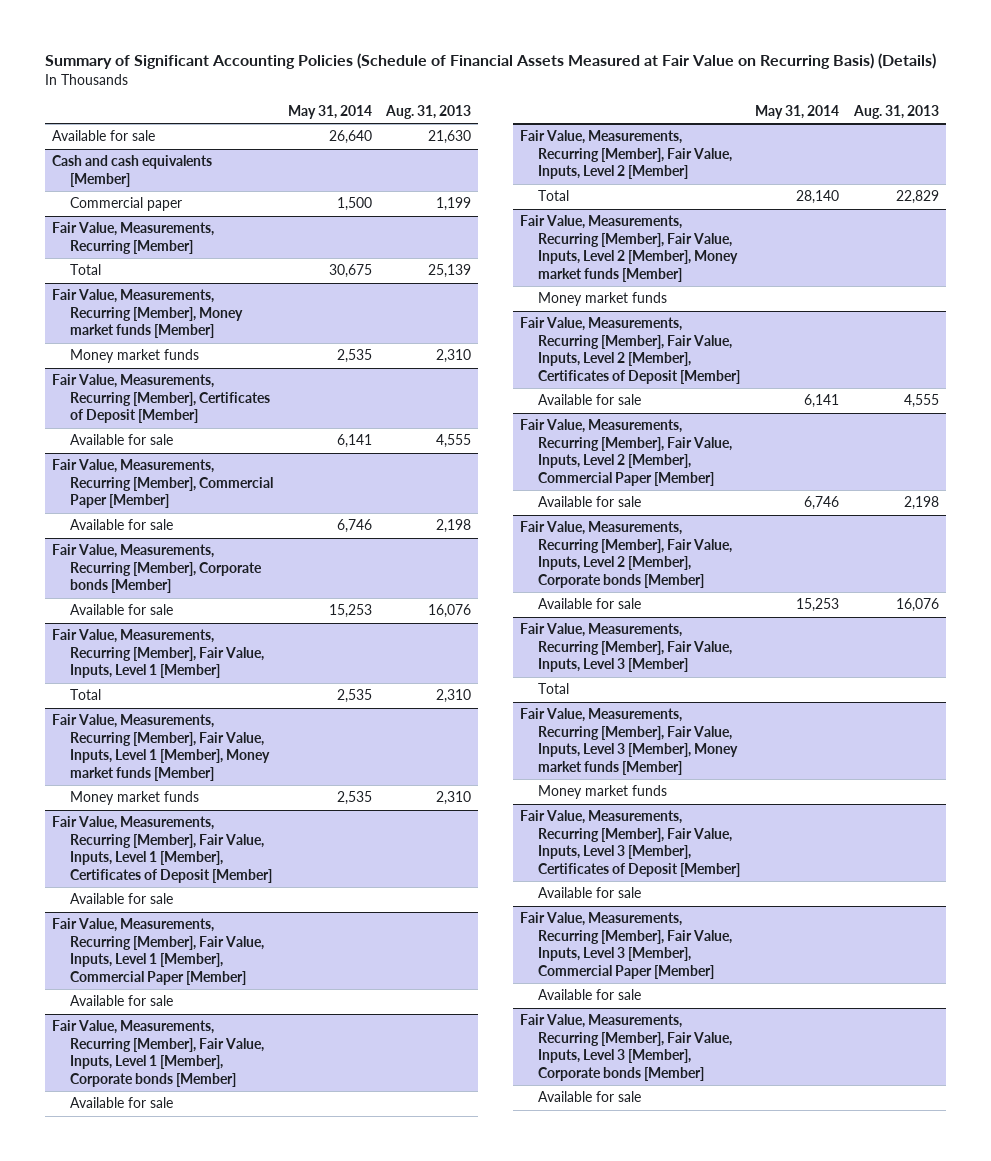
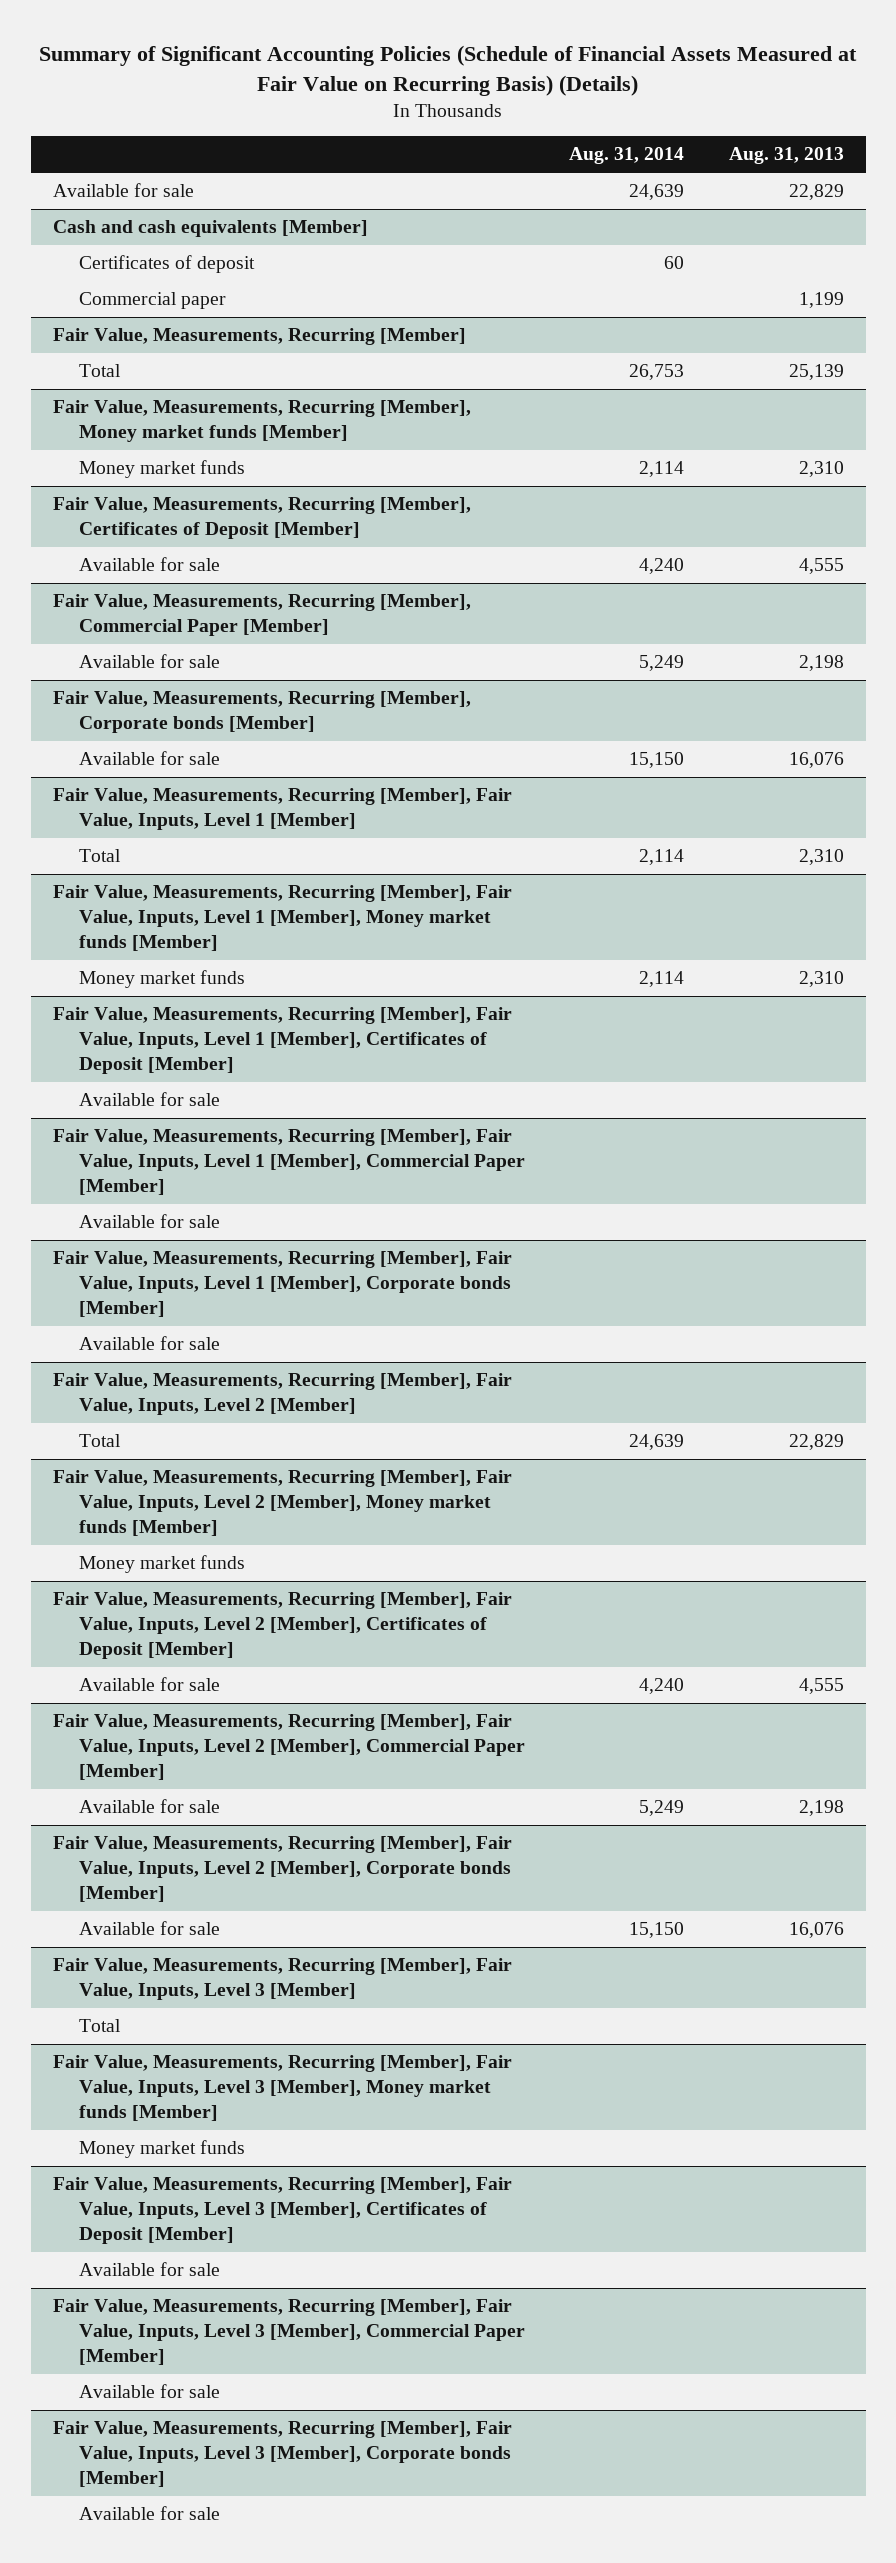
- | May 31, 2014 | Aug. 31, 2013
+ | Aug. 31, 2014 | Aug. 31, 2013
- Available for sale | 26,640 | 21,630
+ Available for sale | 24,639 | 22,829
@ Cash and cash equivalents [Member]
+ Certificates of deposit | 60 |

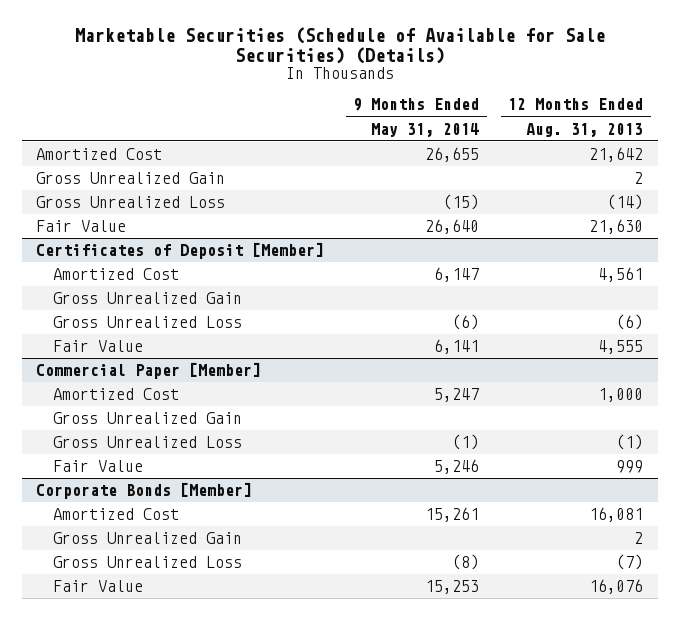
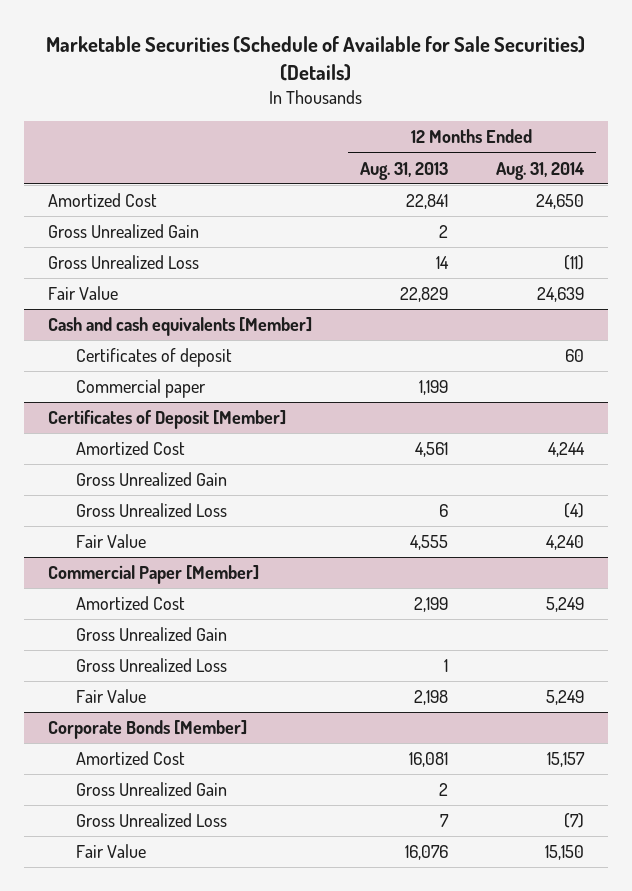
- | 9 Months Ended May 31, 2014 | 12 Months Ended Aug. 31, 2013
+ | 12 Months Ended Aug. 31, 2013 | 12 Months Ended Aug. 31, 2014
- Amortized Cost | 26,655 | 21,642
+ Amortized Cost | 22,841 | 24,650
- Gross Unrealized Loss | (15) | (14)
- Fair Value | 26,640 | 21,630
+ Gross Unrealized Loss | 14 | (11)
+ Fair Value | 22,829 | 24,639
+ Cash and cash equivalents [Member]
+ Certificates of deposit | | 60
+ Commercial paper | 1,199 |
@ Certificates of Deposit [Member]
- Gross Unrealized Loss | (6) | (6)
+ Gross Unrealized Loss | 6 | (4)
@ Commercial Paper [Member]
- Amortized Cost | 5,247 | 1,000
+ Amortized Cost | 2,199 | 5,249
- Gross Unrealized Loss | (1) | (1)
- Fair Value | 5,246 | 999
+ Gross Unrealized Loss | 1 |
+ Fair Value | 2,198 | 5,249
@ Corporate Bonds [Member]
- Gross Unrealized Loss | (8) | (7)
+ Gross Unrealized Loss | 7 | (7)

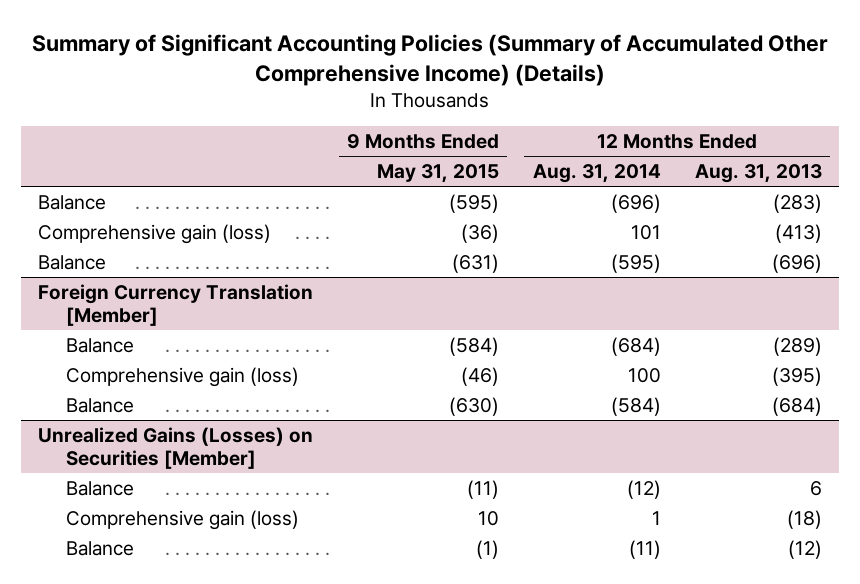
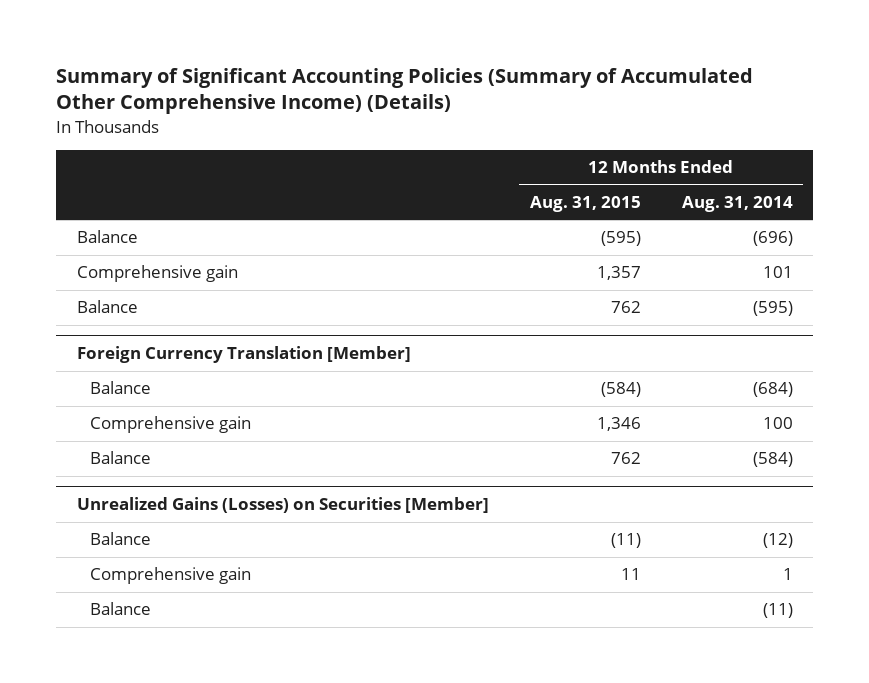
- | 9 Months Ended May 31, 2015 | 12 Months Ended Aug. 31, 2014 | 12 Months Ended Aug. 31, 2013
+ | 12 Months Ended Aug. 31, 2015 | 12 Months Ended Aug. 31, 2014
- Comprehensive gain (loss) | (36) | 101 | (413)
+ Comprehensive gain | 1,357 | 101
@ Foreign Currency Translation [Member]
- Comprehensive gain (loss) | (46) | 100 | (395)
+ Comprehensive gain | 1,346 | 100
@ Unrealized Gains (Losses) on Securities [Member]
- Comprehensive gain (loss) | 10 | 1 | (18)
+ Comprehensive gain | 11 | 1

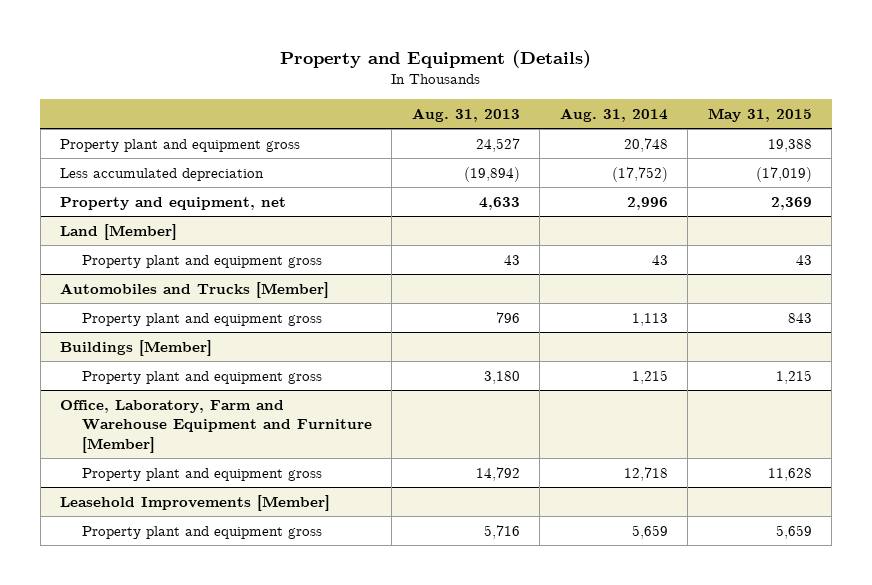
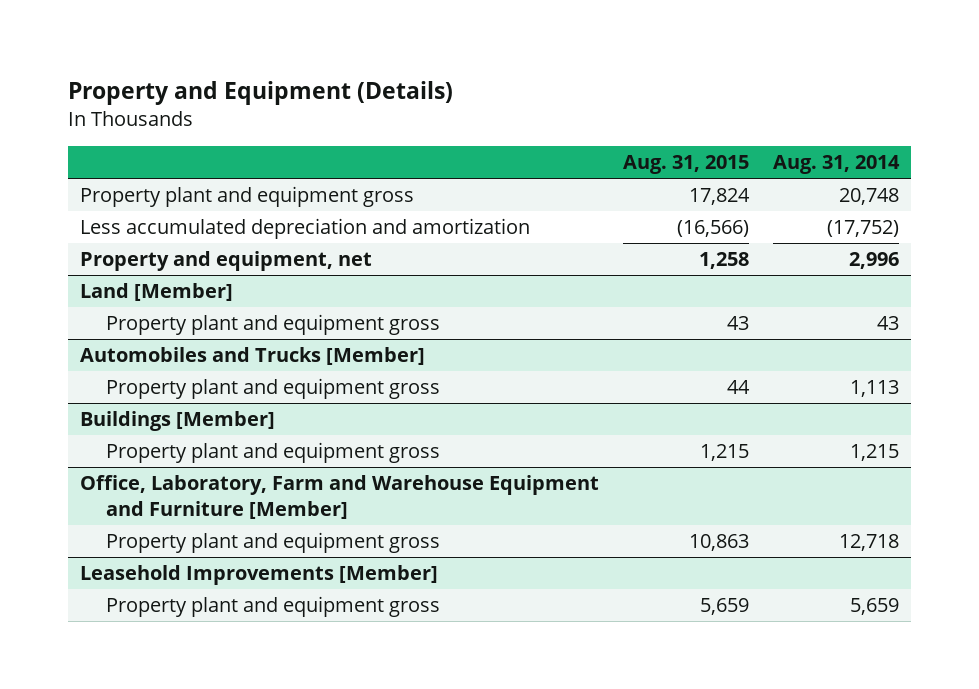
- | Aug. 31, 2013 | Aug. 31, 2014 | May 31, 2015
+ | Aug. 31, 2015 | Aug. 31, 2014
- Less accumulated depreciation | (19,894) | (17,752) | (17,019)
+ Less accumulated depreciation and amortization | (16,566) | (17,752)

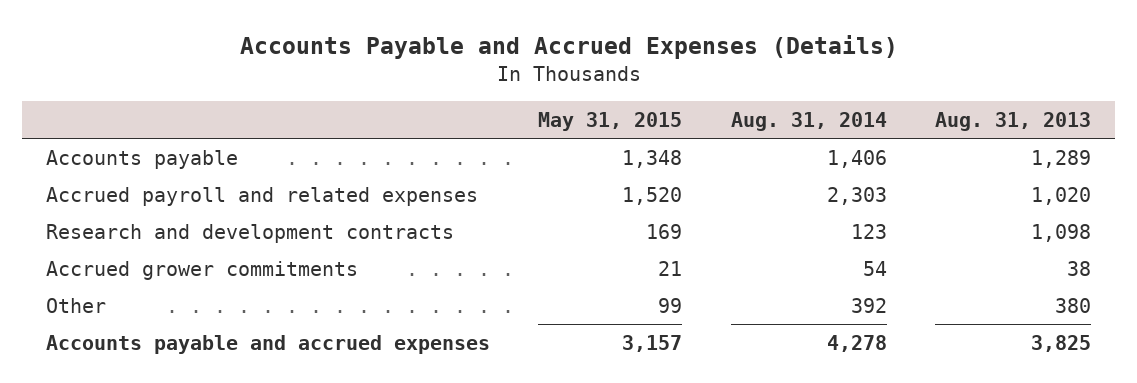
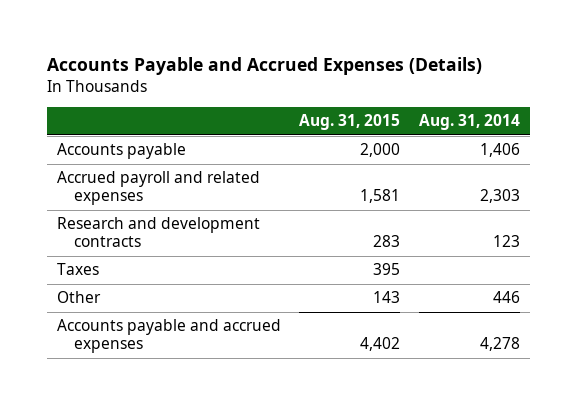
- | May 31, 2015 | Aug. 31, 2014 | Aug. 31, 2013
+ | Aug. 31, 2015 | Aug. 31, 2014
- Accrued grower commitments | 21 | 54 | 38
- Other | 99 | 392 | 380
+ Taxes | 395 |
+ Other | 143 | 446

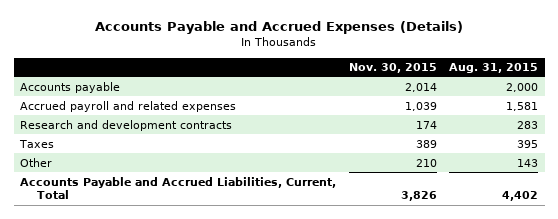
- | Aug. 31, 2015 | Aug. 31, 2014
+ | Nov. 30, 2015 | Aug. 31, 2015
- Accounts payable and accrued expenses | 4,402 | 4,278
+ Accounts Payable and Accrued Liabilities, Current, Total | 3,826 | 4,402

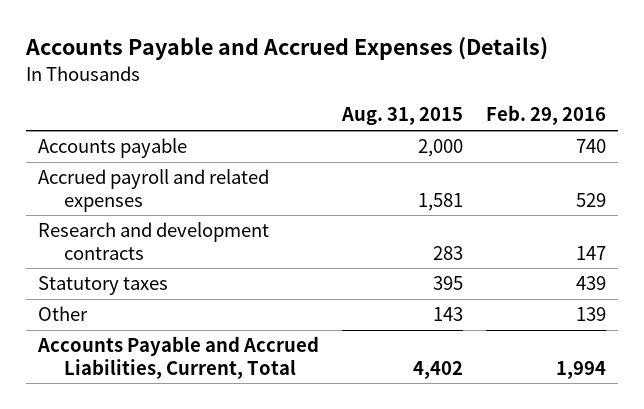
- | Nov. 30, 2015 | Aug. 31, 2015
+ | Aug. 31, 2015 | Feb. 29, 2016
- Taxes | 389 | 395
+ Statutory taxes | 395 | 439

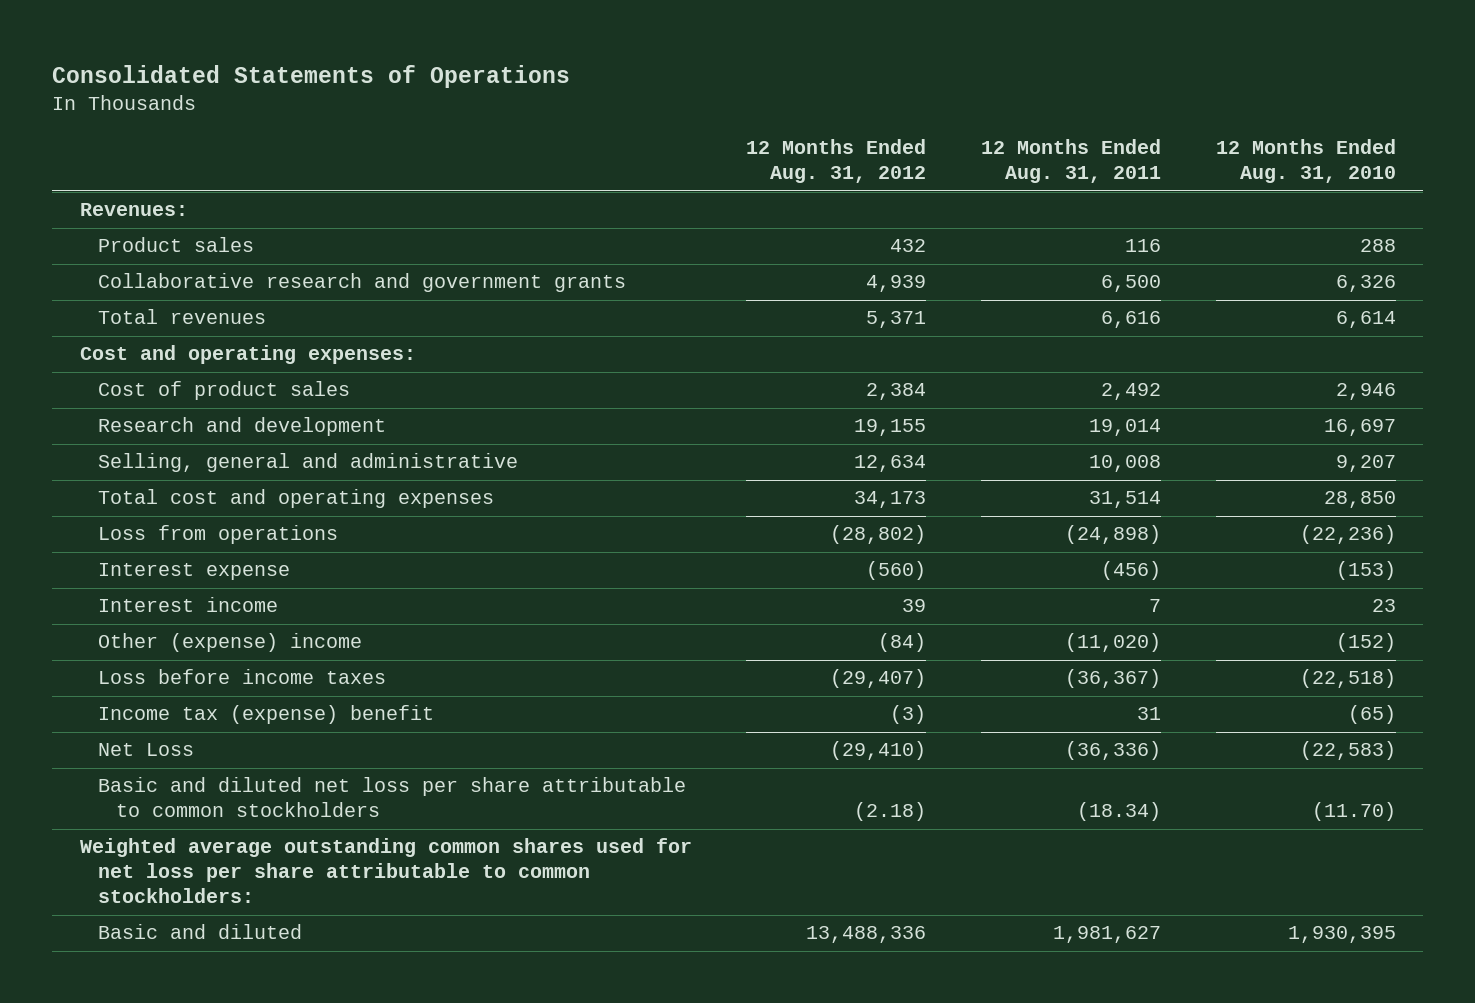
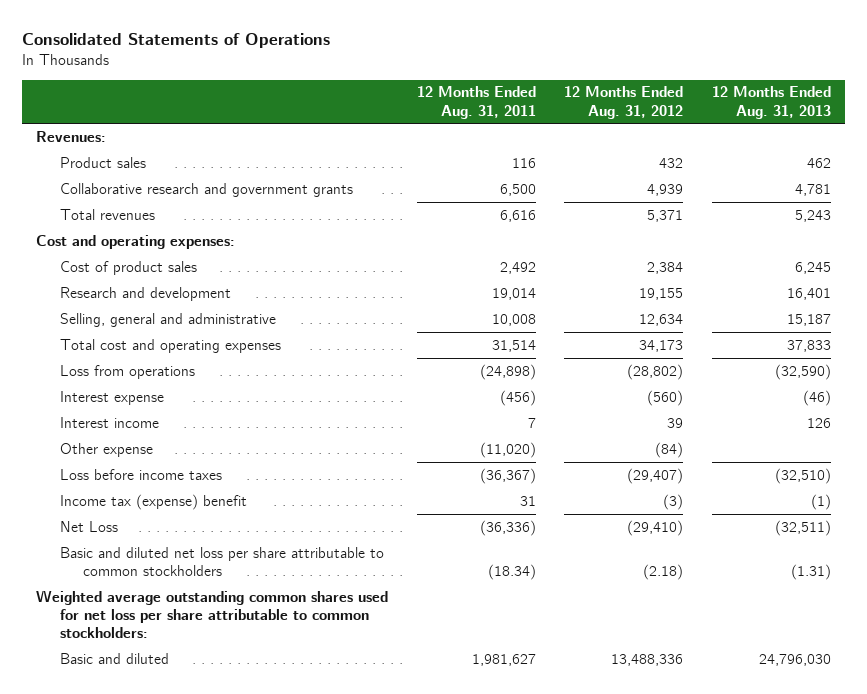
- | 12 Months Ended Aug. 31, 2012 | 12 Months Ended Aug. 31, 2011 | 12 Months Ended Aug. 31, 2010
+ | 12 Months Ended Aug. 31, 2011 | 12 Months Ended Aug. 31, 2012 | 12 Months Ended Aug. 31, 2013
- Other (expense) income | (84) | (11,020) | (152)
+ Other expense | (11,020) | (84) |

